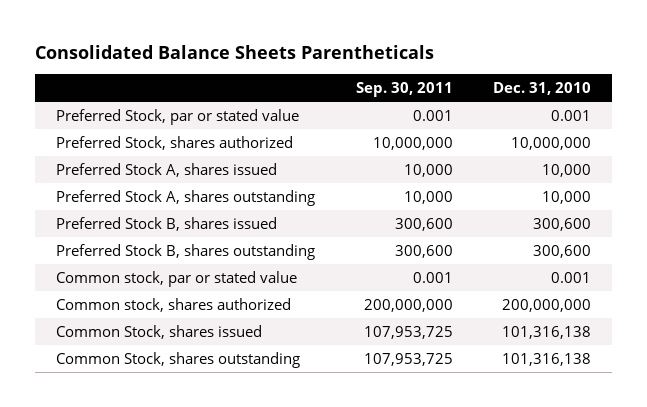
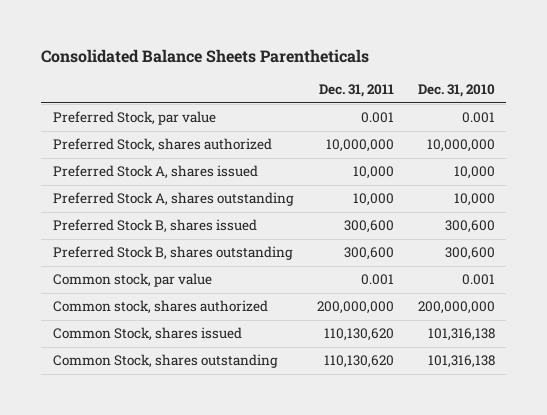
- | Sep. 30, 2011 | Dec. 31, 2010
+ | Dec. 31, 2011 | Dec. 31, 2010
- Preferred Stock, par or stated value | 0.001 | 0.001
+ Preferred Stock, par value | 0.001 | 0.001
- Common stock, par or stated value | 0.001 | 0.001
+ Common stock, par value | 0.001 | 0.001

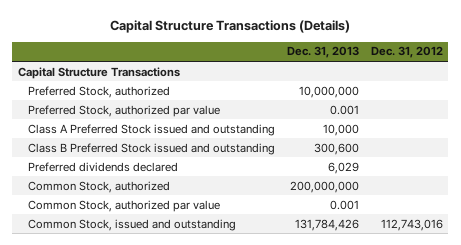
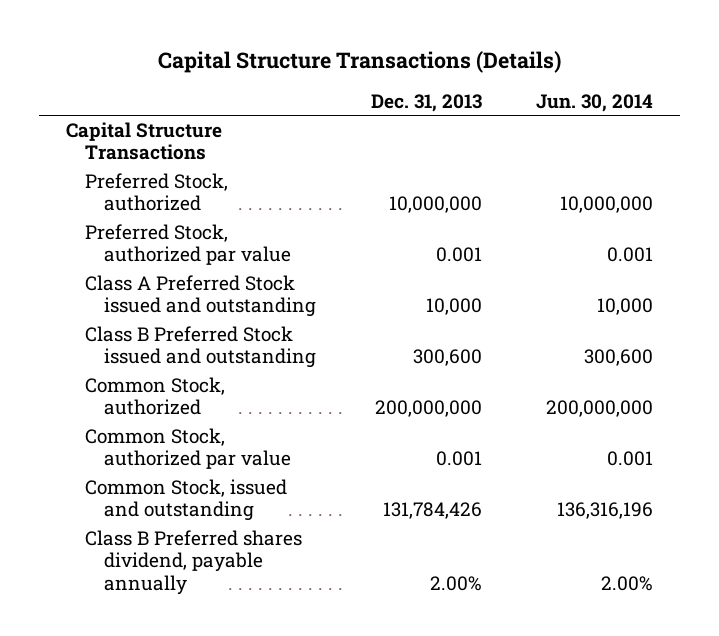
- | Dec. 31, 2013 | Dec. 31, 2012
+ | Dec. 31, 2013 | Jun. 30, 2014
- Preferred dividends declared | 6,029 |
+ Class B Preferred shares dividend, payable annually | 2.00% | 2.00%

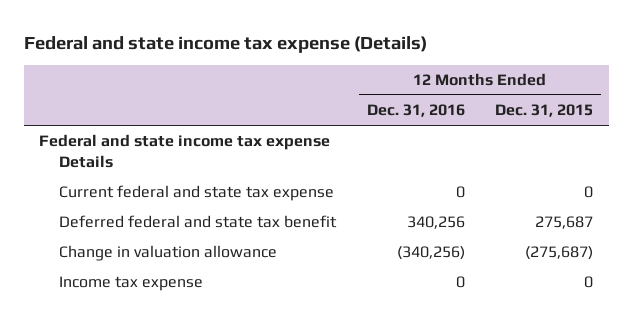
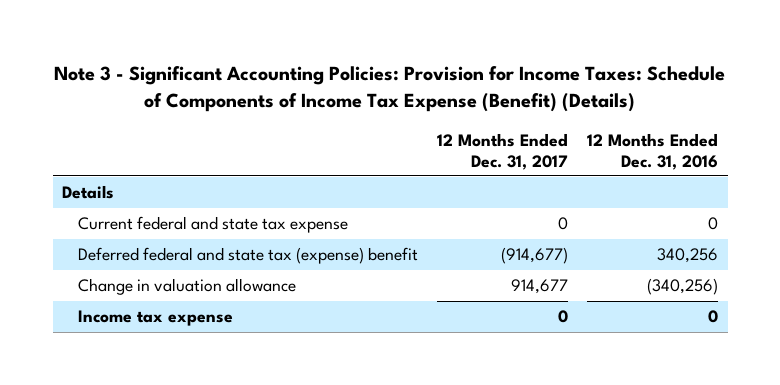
- Federal and state income tax expense (Details)
+ Note 3 - Significant Accounting Policies: Provision for Income Taxes: Schedule of Components of Income Tax Expense (Benefit) (Details)
- | 12 Months Ended Dec. 31, 2016 | 12 Months Ended Dec. 31, 2015
+ | 12 Months Ended Dec. 31, 2017 | 12 Months Ended Dec. 31, 2016
- Federal and state income tax expense Details
+ Details
- Deferred federal and state tax benefit | 340,256 | 275,687
+ Deferred federal and state tax (expense) benefit | (914,677) | 340,256

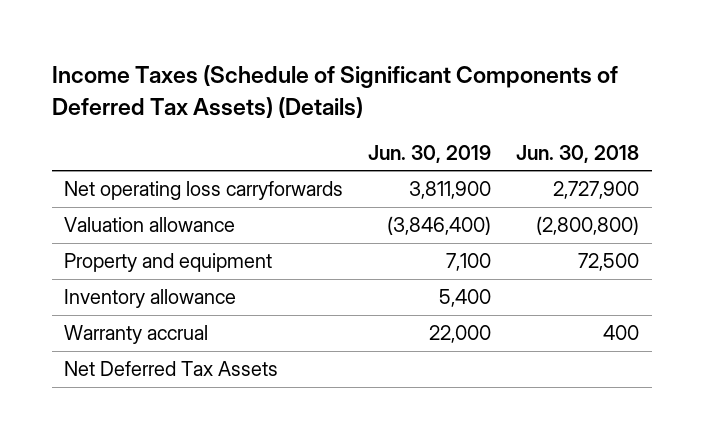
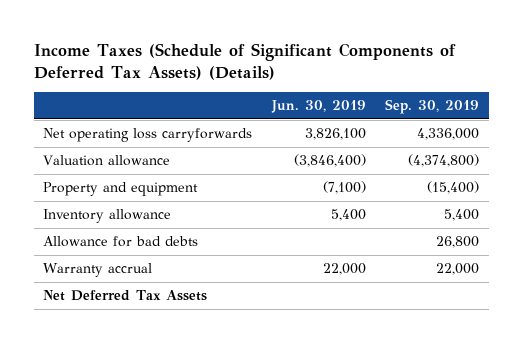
- | Jun. 30, 2019 | Jun. 30, 2018
+ | Jun. 30, 2019 | Sep. 30, 2019
- Net operating loss carryforwards | 3,811,900 | 2,727,900
+ Net operating loss carryforwards | 3,826,100 | 4,336,000
- Property and equipment | 7,100 | 72,500
+ Property and equipment | (7,100) | (15,400)
+ Allowance for bad debts | | 26,800

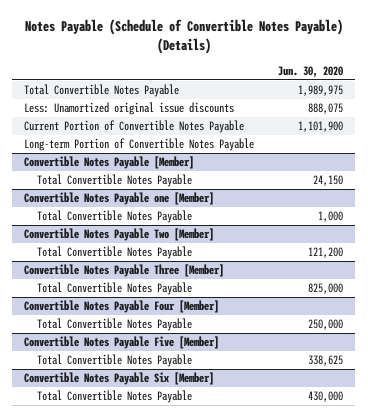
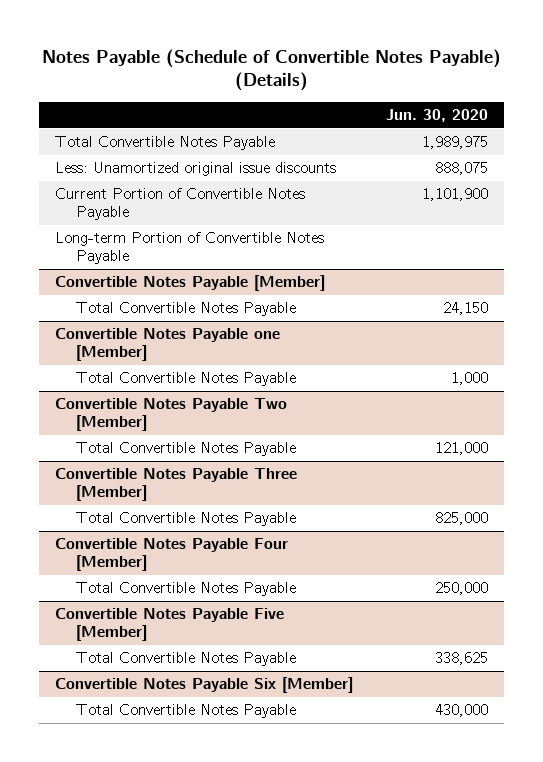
@ Convertible Notes Payable Two [Member]
- Total Convertible Notes Payable | 121,200
+ Total Convertible Notes Payable | 121,000

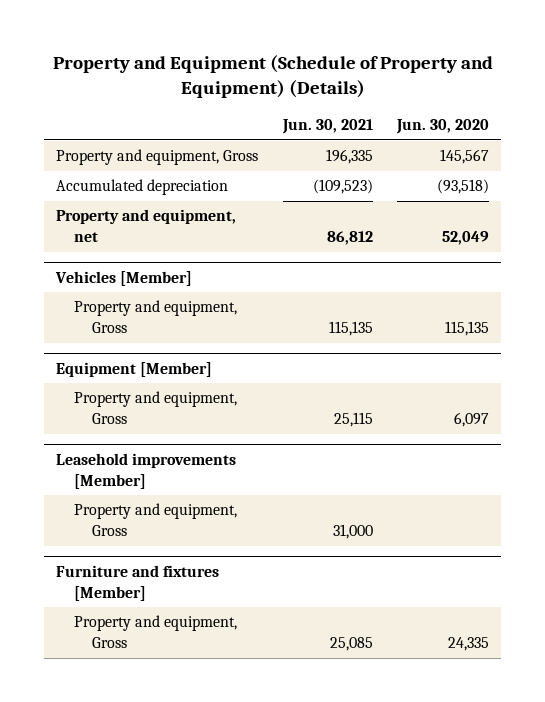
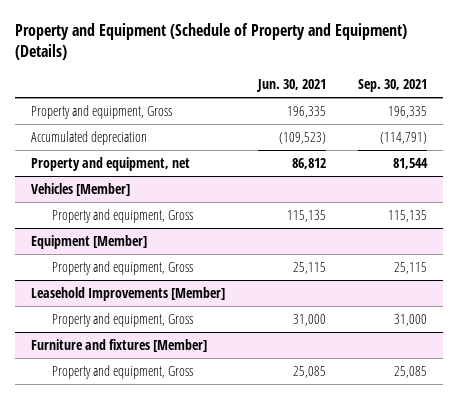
- | Jun. 30, 2021 | Jun. 30, 2020
+ | Jun. 30, 2021 | Sep. 30, 2021
- Leasehold improvements [Member]
+ Leasehold Improvements [Member]

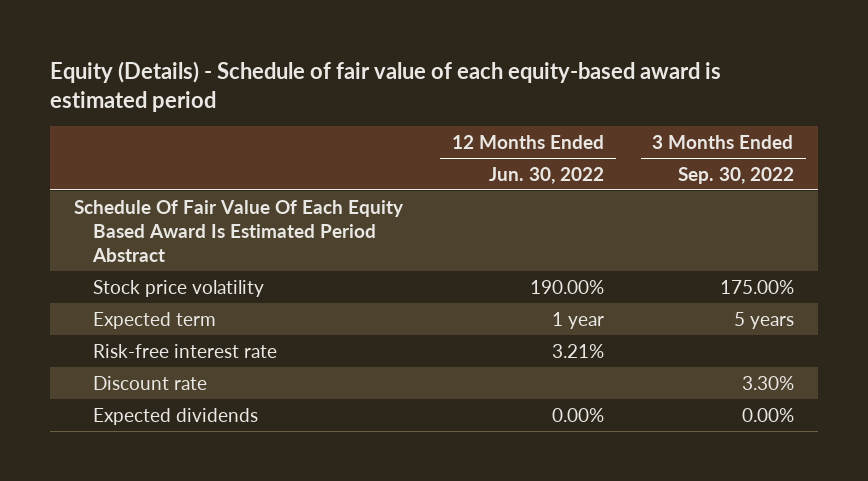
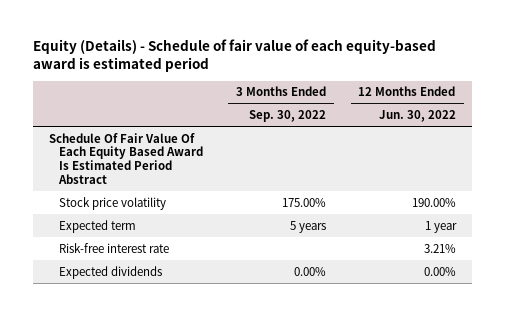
- | 12 Months Ended Jun. 30, 2022 | 3 Months Ended Sep. 30, 2022
+ | 3 Months Ended Sep. 30, 2022 | 12 Months Ended Jun. 30, 2022
- Discount rate | | 3.30%

